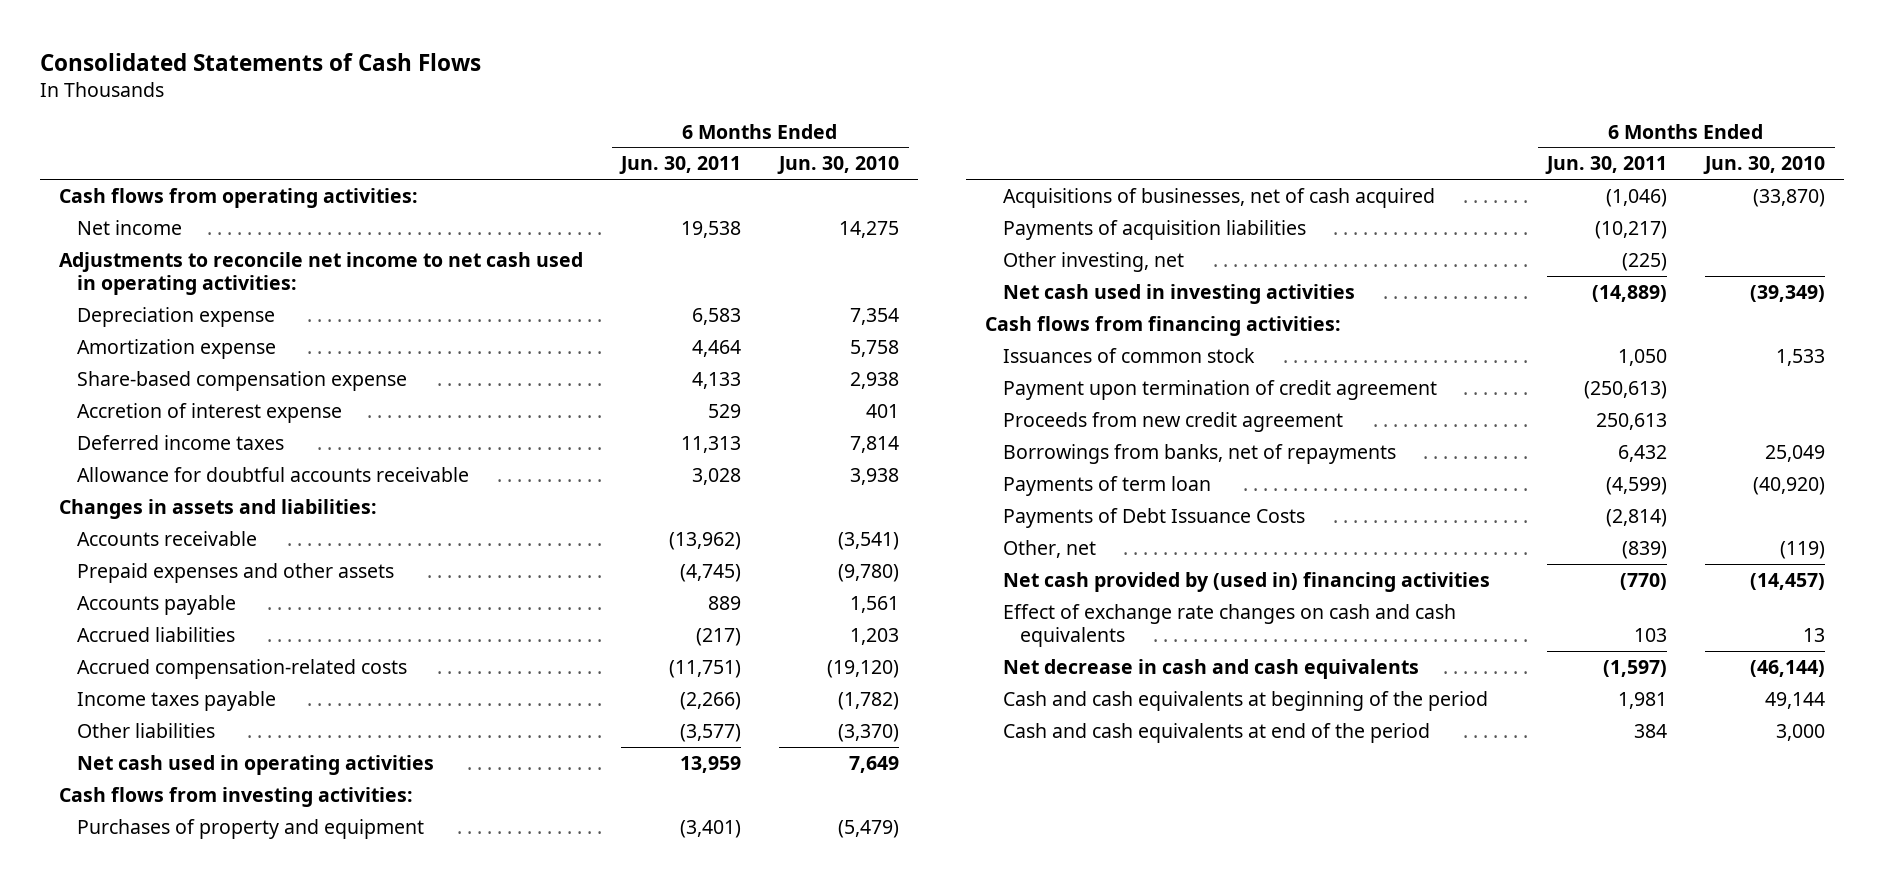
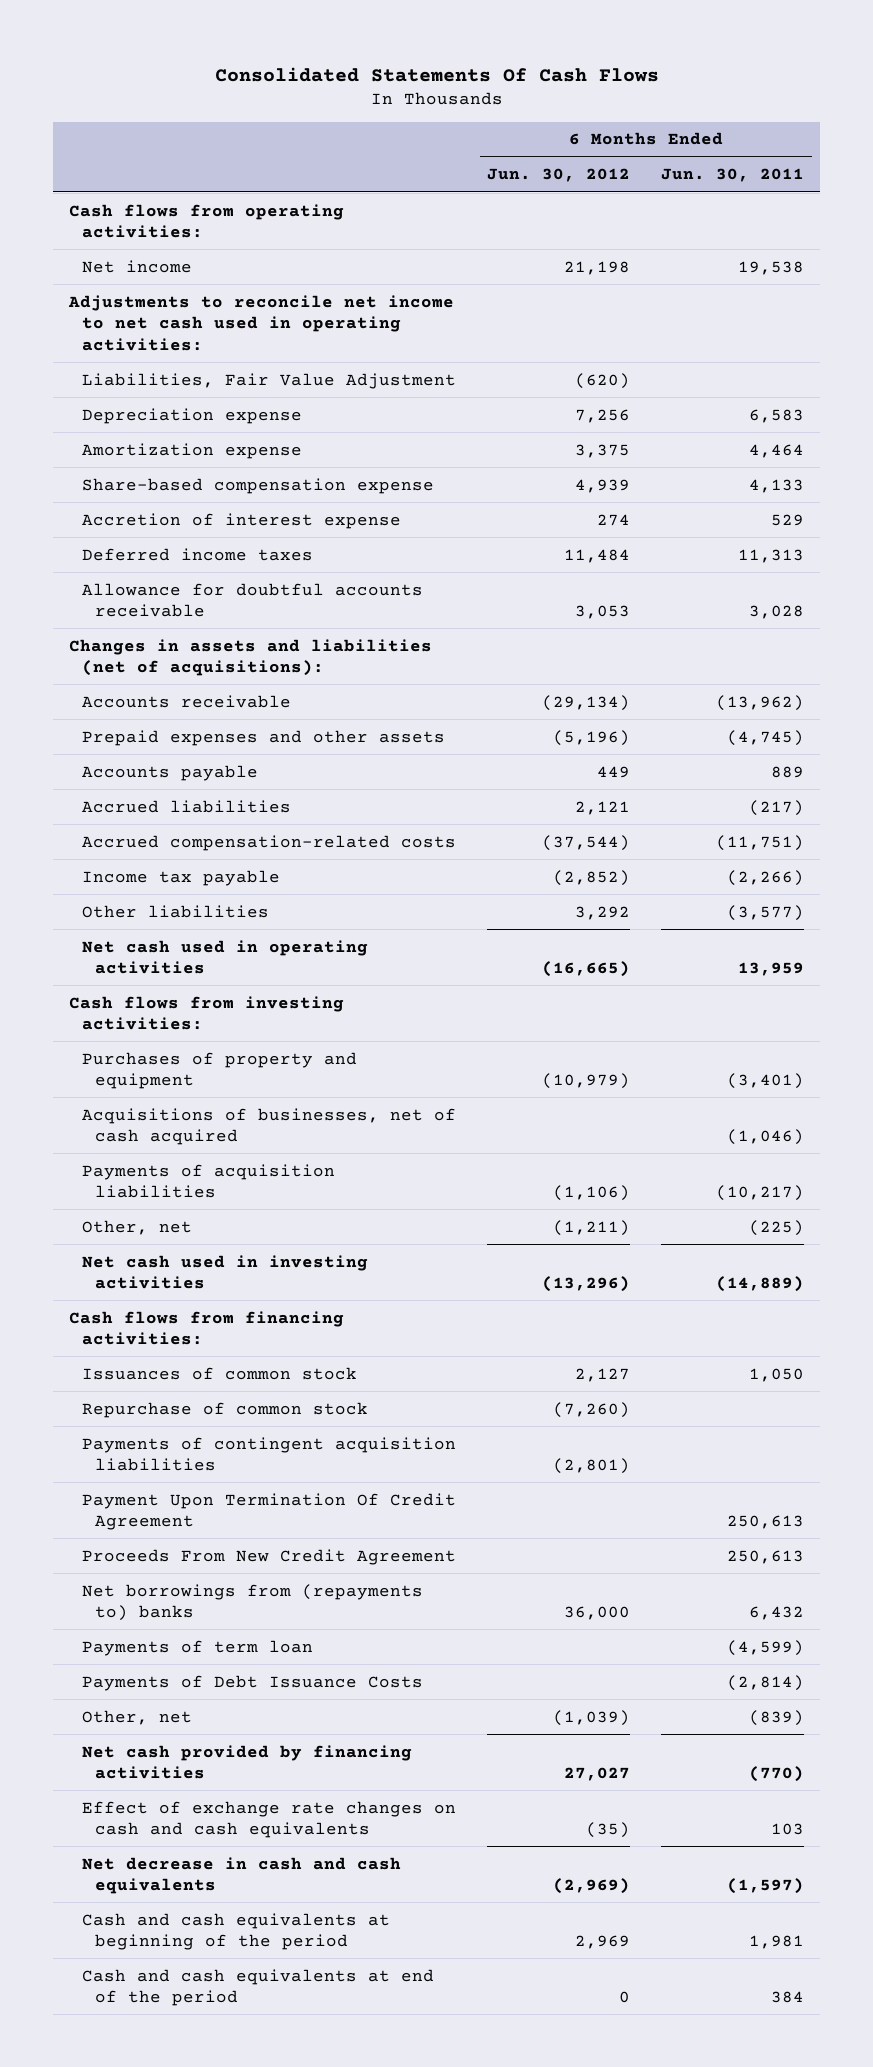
- Consolidated Statements of Cash Flows
+ Consolidated Statements Of Cash Flows
- | 6 Months Ended Jun. 30, 2011 | 6 Months Ended Jun. 30, 2010
+ | 6 Months Ended Jun. 30, 2012 | 6 Months Ended Jun. 30, 2011
+ Liabilities, Fair Value Adjustment | (620) |
- Changes in assets and liabilities:
+ Changes in assets and liabilities (net of acquisitions):
- Income taxes payable | (2,266) | (1,782)
+ Income tax payable | (2,852) | (2,266)
- Other investing, net | (225) |
+ Other, net | (1,211) | (225)
- Payment upon termination of credit agreement | (250,613) |
- Proceeds from new credit agreement | 250,613 |
- Borrowings from banks, net of repayments | 6,432 | 25,049
+ Repurchase of common stock | (7,260) |
+ Payments of contingent acquisition liabilities | (2,801) |
+ Payment Upon Termination Of Credit Agreement | | 250,613
+ Proceeds From New Credit Agreement | | 250,613
+ Net borrowings from (repayments to) banks | 36,000 | 6,432
- Net cash provided by (used in) financing activities | (770) | (14,457)
+ Net cash provided by financing activities | 27,027 | (770)

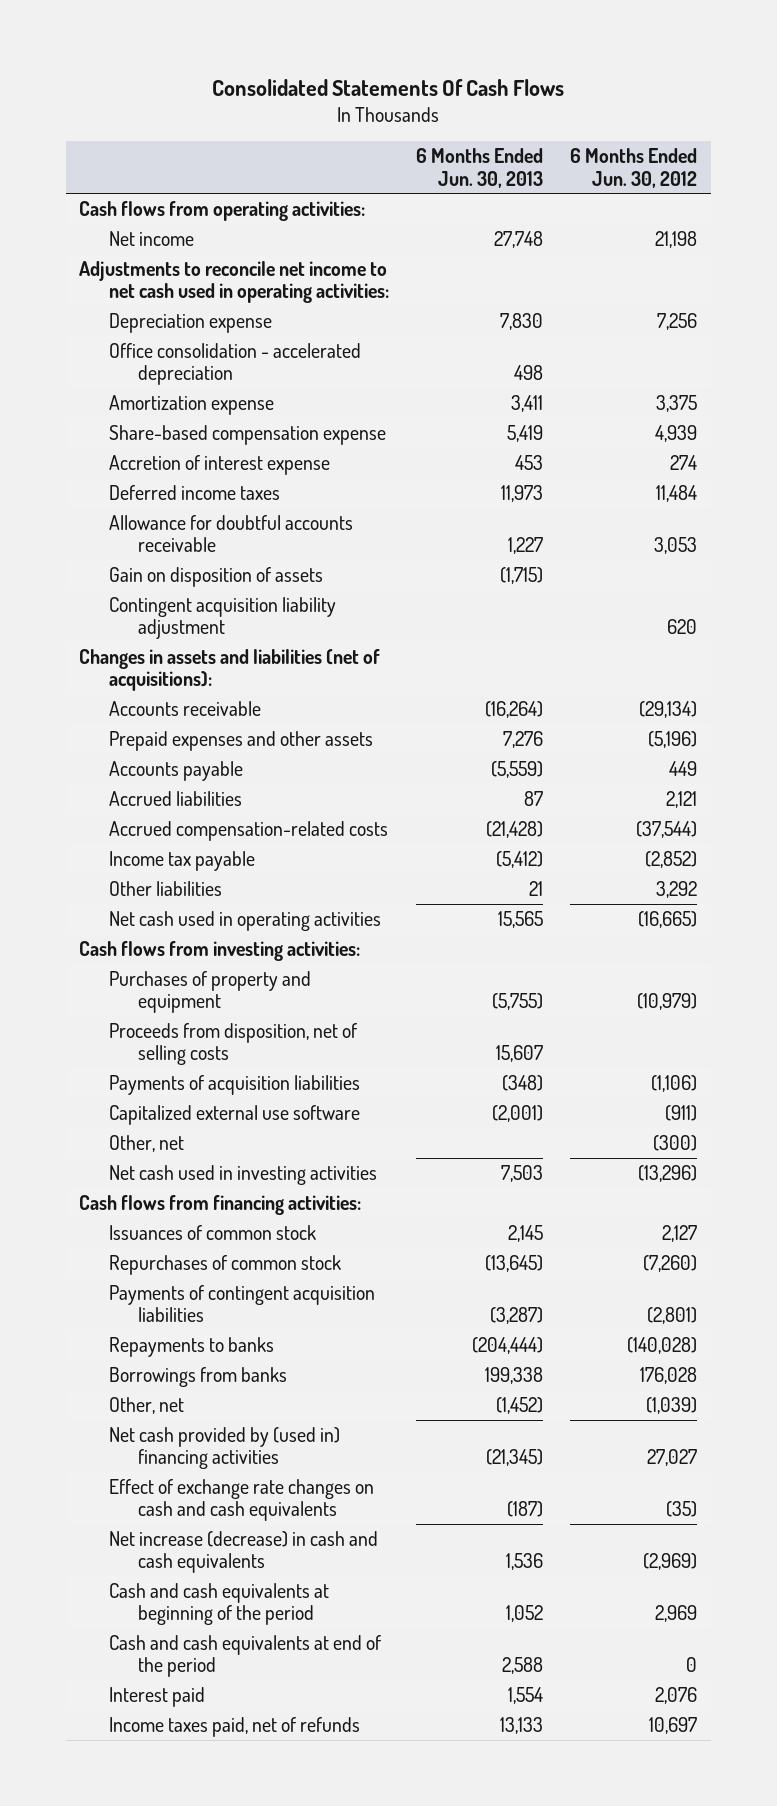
- | 6 Months Ended Jun. 30, 2012 | 6 Months Ended Jun. 30, 2011
+ | 6 Months Ended Jun. 30, 2013 | 6 Months Ended Jun. 30, 2012
- Liabilities, Fair Value Adjustment | (620) |
+ Office consolidation - accelerated depreciation | 498 |
+ Gain on disposition of assets | (1,715) |
+ Contingent acquisition liability adjustment | | 620
- Acquisitions of businesses, net of cash acquired | | (1,046)
+ Proceeds from disposition, net of selling costs | 15,607 |
- Other, net | (1,211) | (225)
+ Capitalized external use software | (2,001) | (911)
+ Other, net | | (300)
- Repurchase of common stock | (7,260) |
+ Repurchases of common stock | (13,645) | (7,260)
- Payment Upon Termination Of Credit Agreement | | 250,613
- Proceeds From New Credit Agreement | | 250,613
- Net borrowings from (repayments to) banks | 36,000 | 6,432
- Payments of term loan | | (4,599)
- Payments of Debt Issuance Costs | | (2,814)
+ Repayments to banks | (204,444) | (140,028)
+ Borrowings from banks | 199,338 | 176,028
- Net cash provided by financing activities | 27,027 | (770)
+ Net cash provided by (used in) financing activities | (21,345) | 27,027
- Net decrease in cash and cash equivalents | (2,969) | (1,597)
+ Net increase (decrease) in cash and cash equivalents | 1,536 | (2,969)
+ Interest paid | 1,554 | 2,076
+ Income taxes paid, net of refunds | 13,133 | 10,697

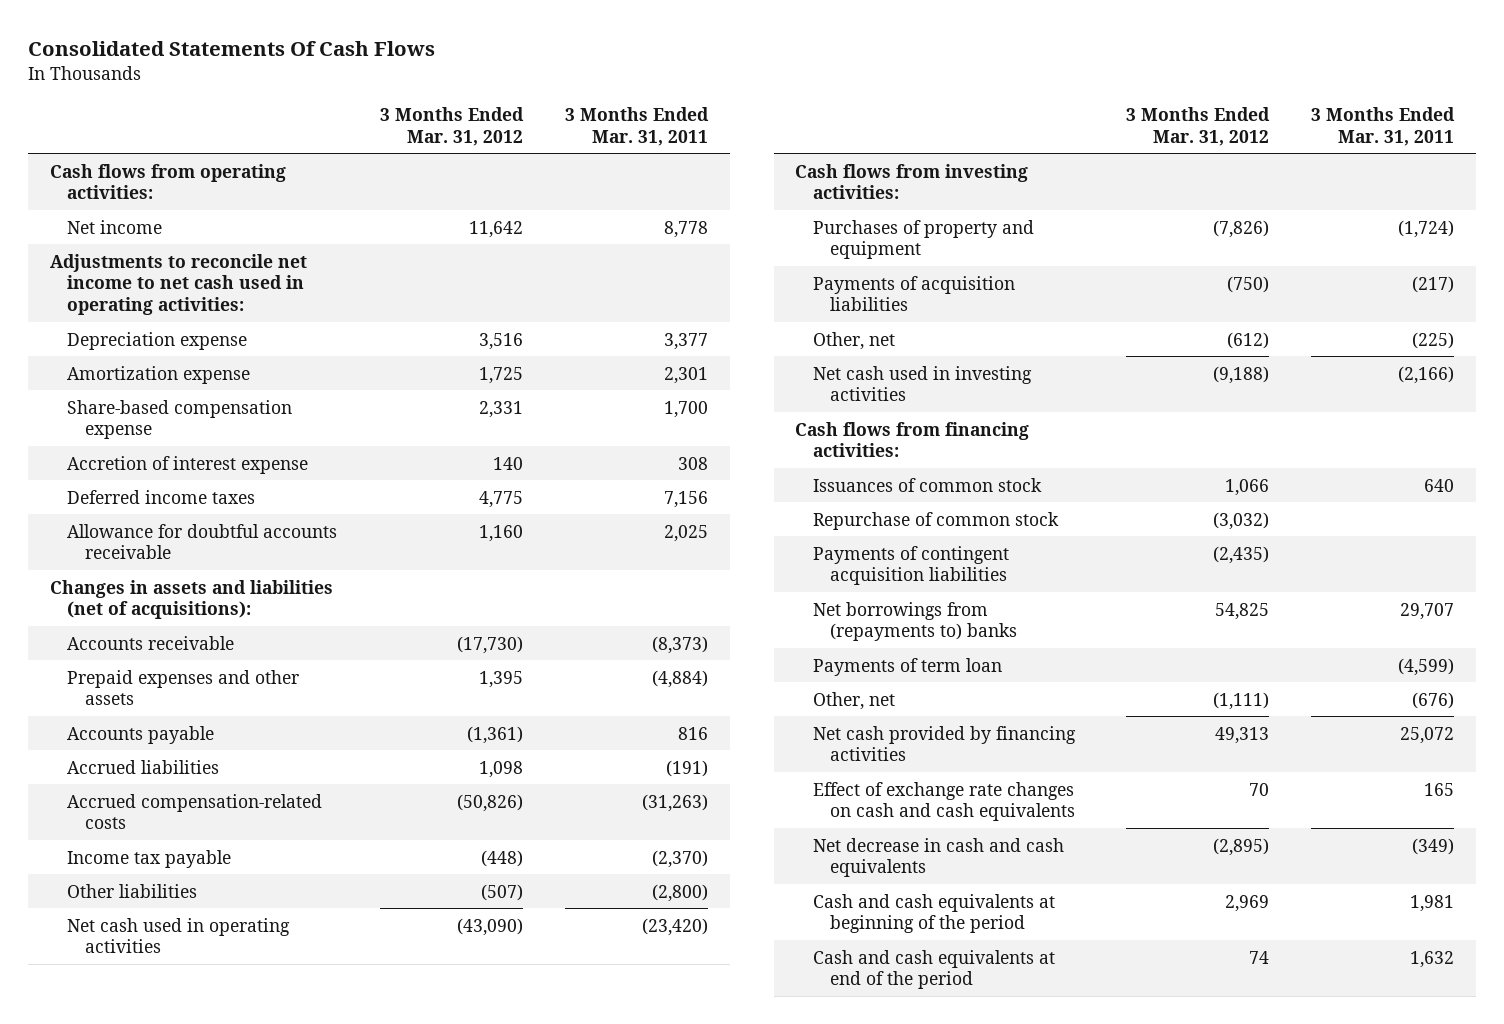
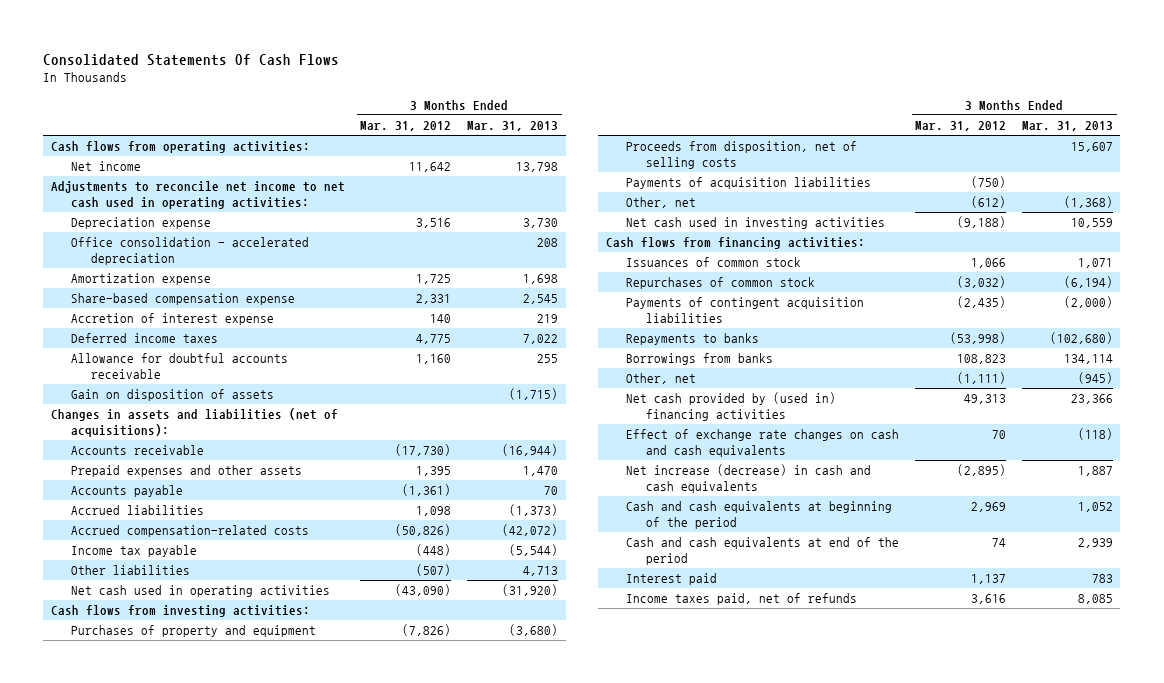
- | 3 Months Ended Mar. 31, 2012 | 3 Months Ended Mar. 31, 2011
+ | 3 Months Ended Mar. 31, 2012 | 3 Months Ended Mar. 31, 2013
+ Office consolidation - accelerated depreciation | | 208
+ Gain on disposition of assets | | (1,715)
+ Proceeds from disposition, net of selling costs | | 15,607
- Repurchase of common stock | (3,032) |
+ Repurchases of common stock | (3,032) | (6,194)
- Net borrowings from (repayments to) banks | 54,825 | 29,707
- Payments of term loan | | (4,599)
+ Repayments to banks | (53,998) | (102,680)
+ Borrowings from banks | 108,823 | 134,114
- Net cash provided by financing activities | 49,313 | 25,072
+ Net cash provided by (used in) financing activities | 49,313 | 23,366
- Net decrease in cash and cash equivalents | (2,895) | (349)
+ Net increase (decrease) in cash and cash equivalents | (2,895) | 1,887
+ Interest paid | 1,137 | 783
+ Income taxes paid, net of refunds | 3,616 | 8,085

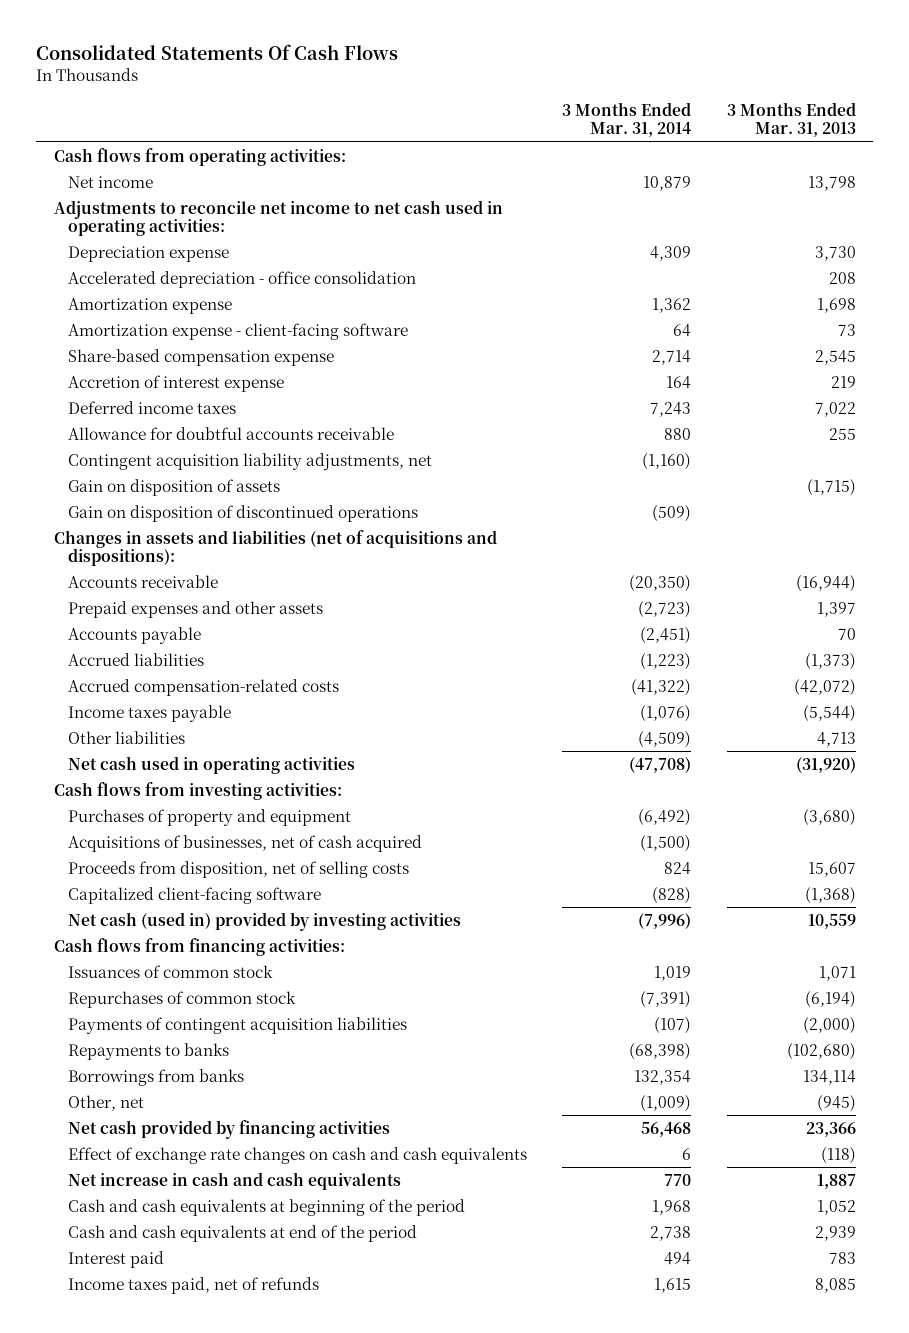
- | 3 Months Ended Mar. 31, 2012 | 3 Months Ended Mar. 31, 2013
+ | 3 Months Ended Mar. 31, 2014 | 3 Months Ended Mar. 31, 2013
- Office consolidation - accelerated depreciation | | 208
+ Accelerated depreciation - office consolidation | | 208
+ Amortization expense - client-facing software | 64 | 73
+ Contingent acquisition liability adjustments, net | (1,160) |
- Changes in assets and liabilities (net of acquisitions):
+ Gain on disposition of discontinued operations | (509) |
+ Changes in assets and liabilities (net of acquisitions and dispositions):
- Prepaid expenses and other assets | 1,395 | 1,470
+ Prepaid expenses and other assets | (2,723) | 1,397
- Income tax payable | (448) | (5,544)
+ Income taxes payable | (1,076) | (5,544)
+ Acquisitions of businesses, net of cash acquired | (1,500) |
- Payments of acquisition liabilities | (750) |
- Other, net | (612) | (1,368)
- Net cash used in investing activities | (9,188) | 10,559
+ Capitalized client-facing software | (828) | (1,368)
+ Net cash (used in) provided by investing activities | (7,996) | 10,559
- Net cash provided by (used in) financing activities | 49,313 | 23,366
+ Net cash provided by financing activities | 56,468 | 23,366
- Net increase (decrease) in cash and cash equivalents | (2,895) | 1,887
+ Net increase in cash and cash equivalents | 770 | 1,887

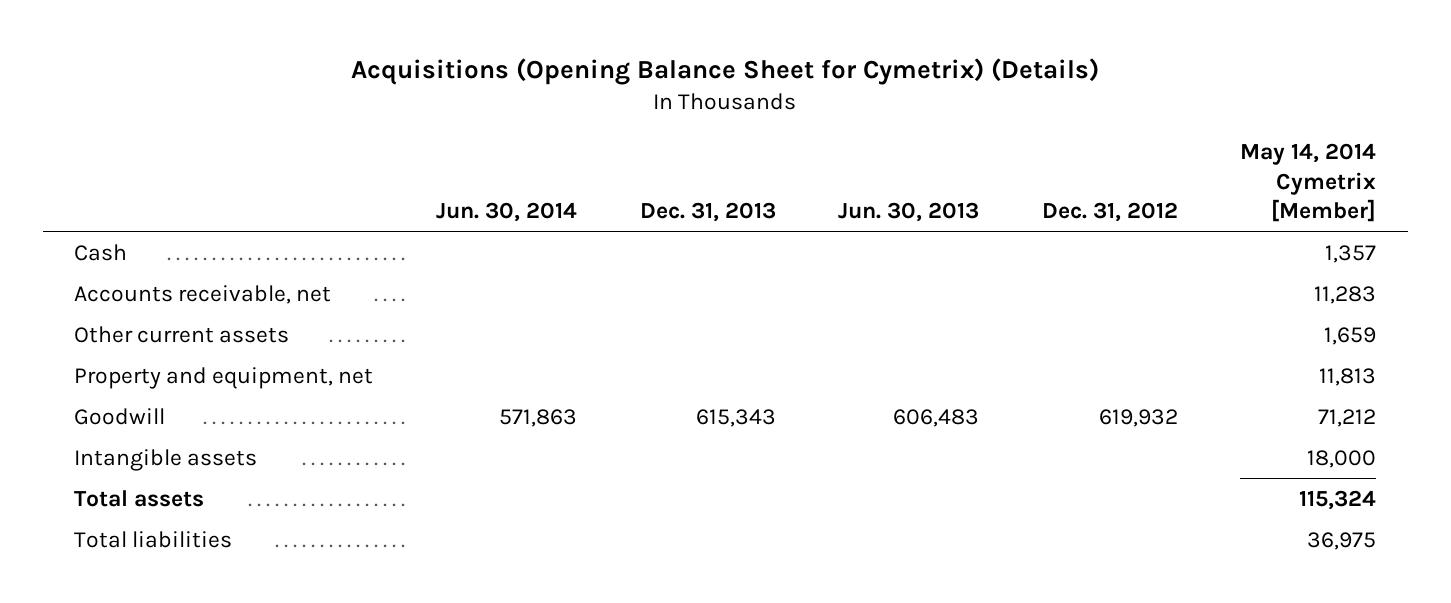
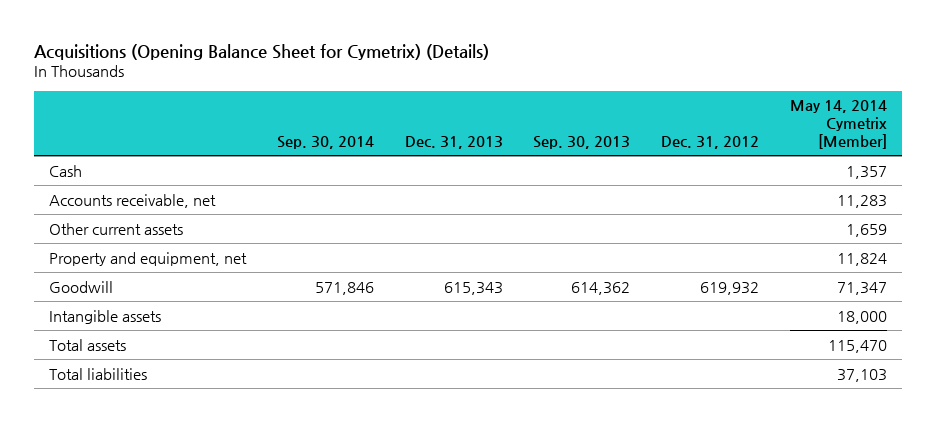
- | Jun. 30, 2014 | Dec. 31, 2013 | Jun. 30, 2013 | Dec. 31, 2012 | May 14, 2014 Cymetrix [Member]
+ | Sep. 30, 2014 | Dec. 31, 2013 | Sep. 30, 2013 | Dec. 31, 2012 | May 14, 2014 Cymetrix [Member]
- Property and equipment, net | | | | | 11,813
- Goodwill | 571,863 | 615,343 | 606,483 | 619,932 | 71,212
+ Property and equipment, net | | | | | 11,824
+ Goodwill | 571,846 | 615,343 | 614,362 | 619,932 | 71,347
- Total assets | | | | | 115,324
- Total liabilities | | | | | 36,975
+ Total assets | | | | | 115,470
+ Total liabilities | | | | | 37,103

